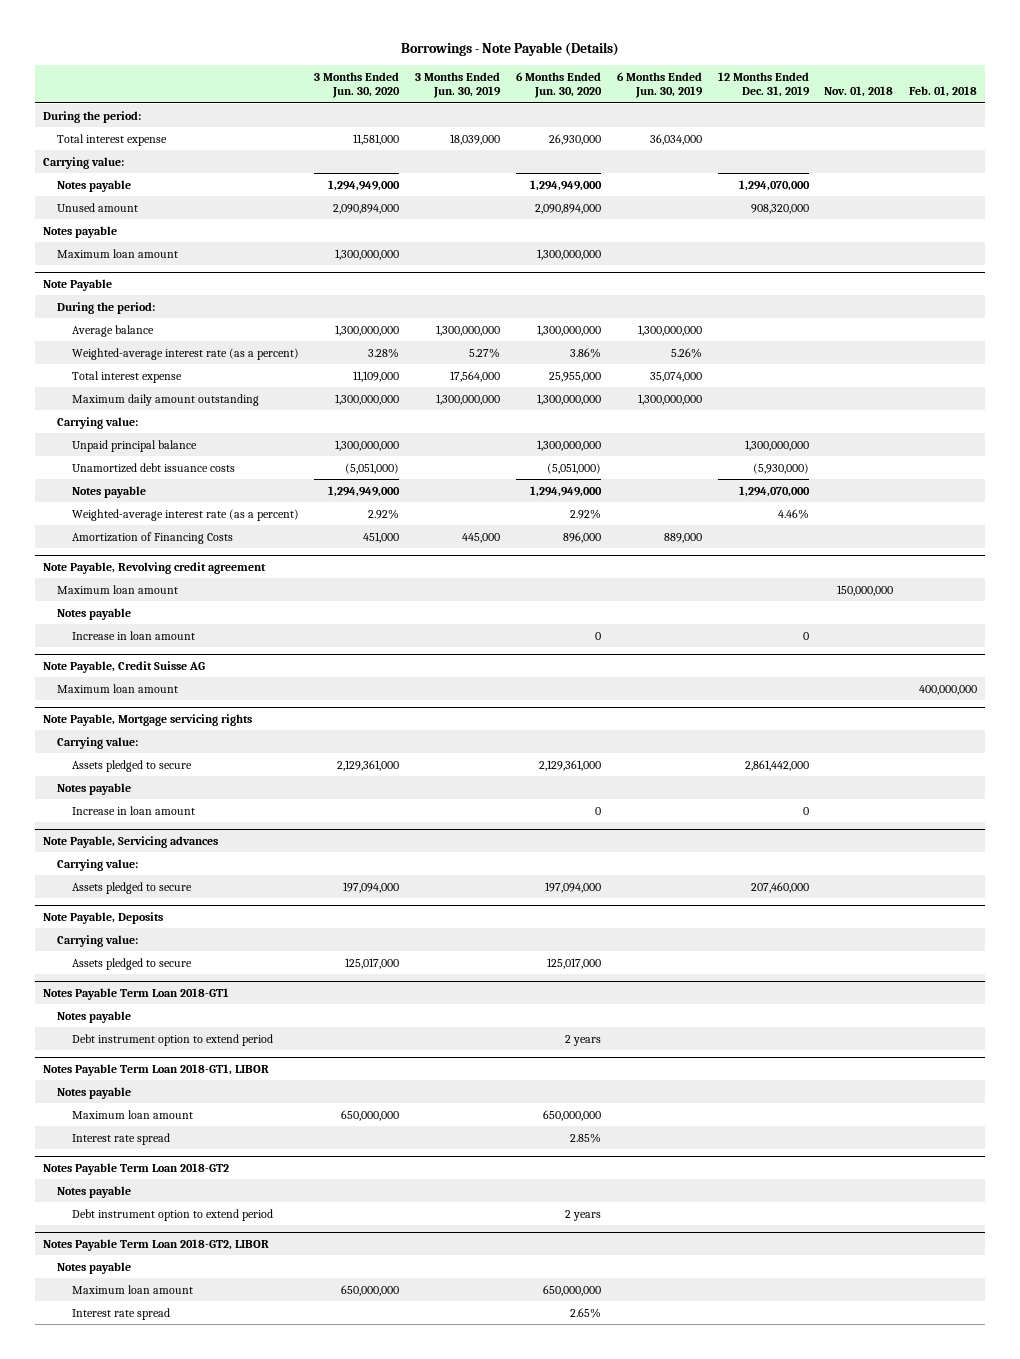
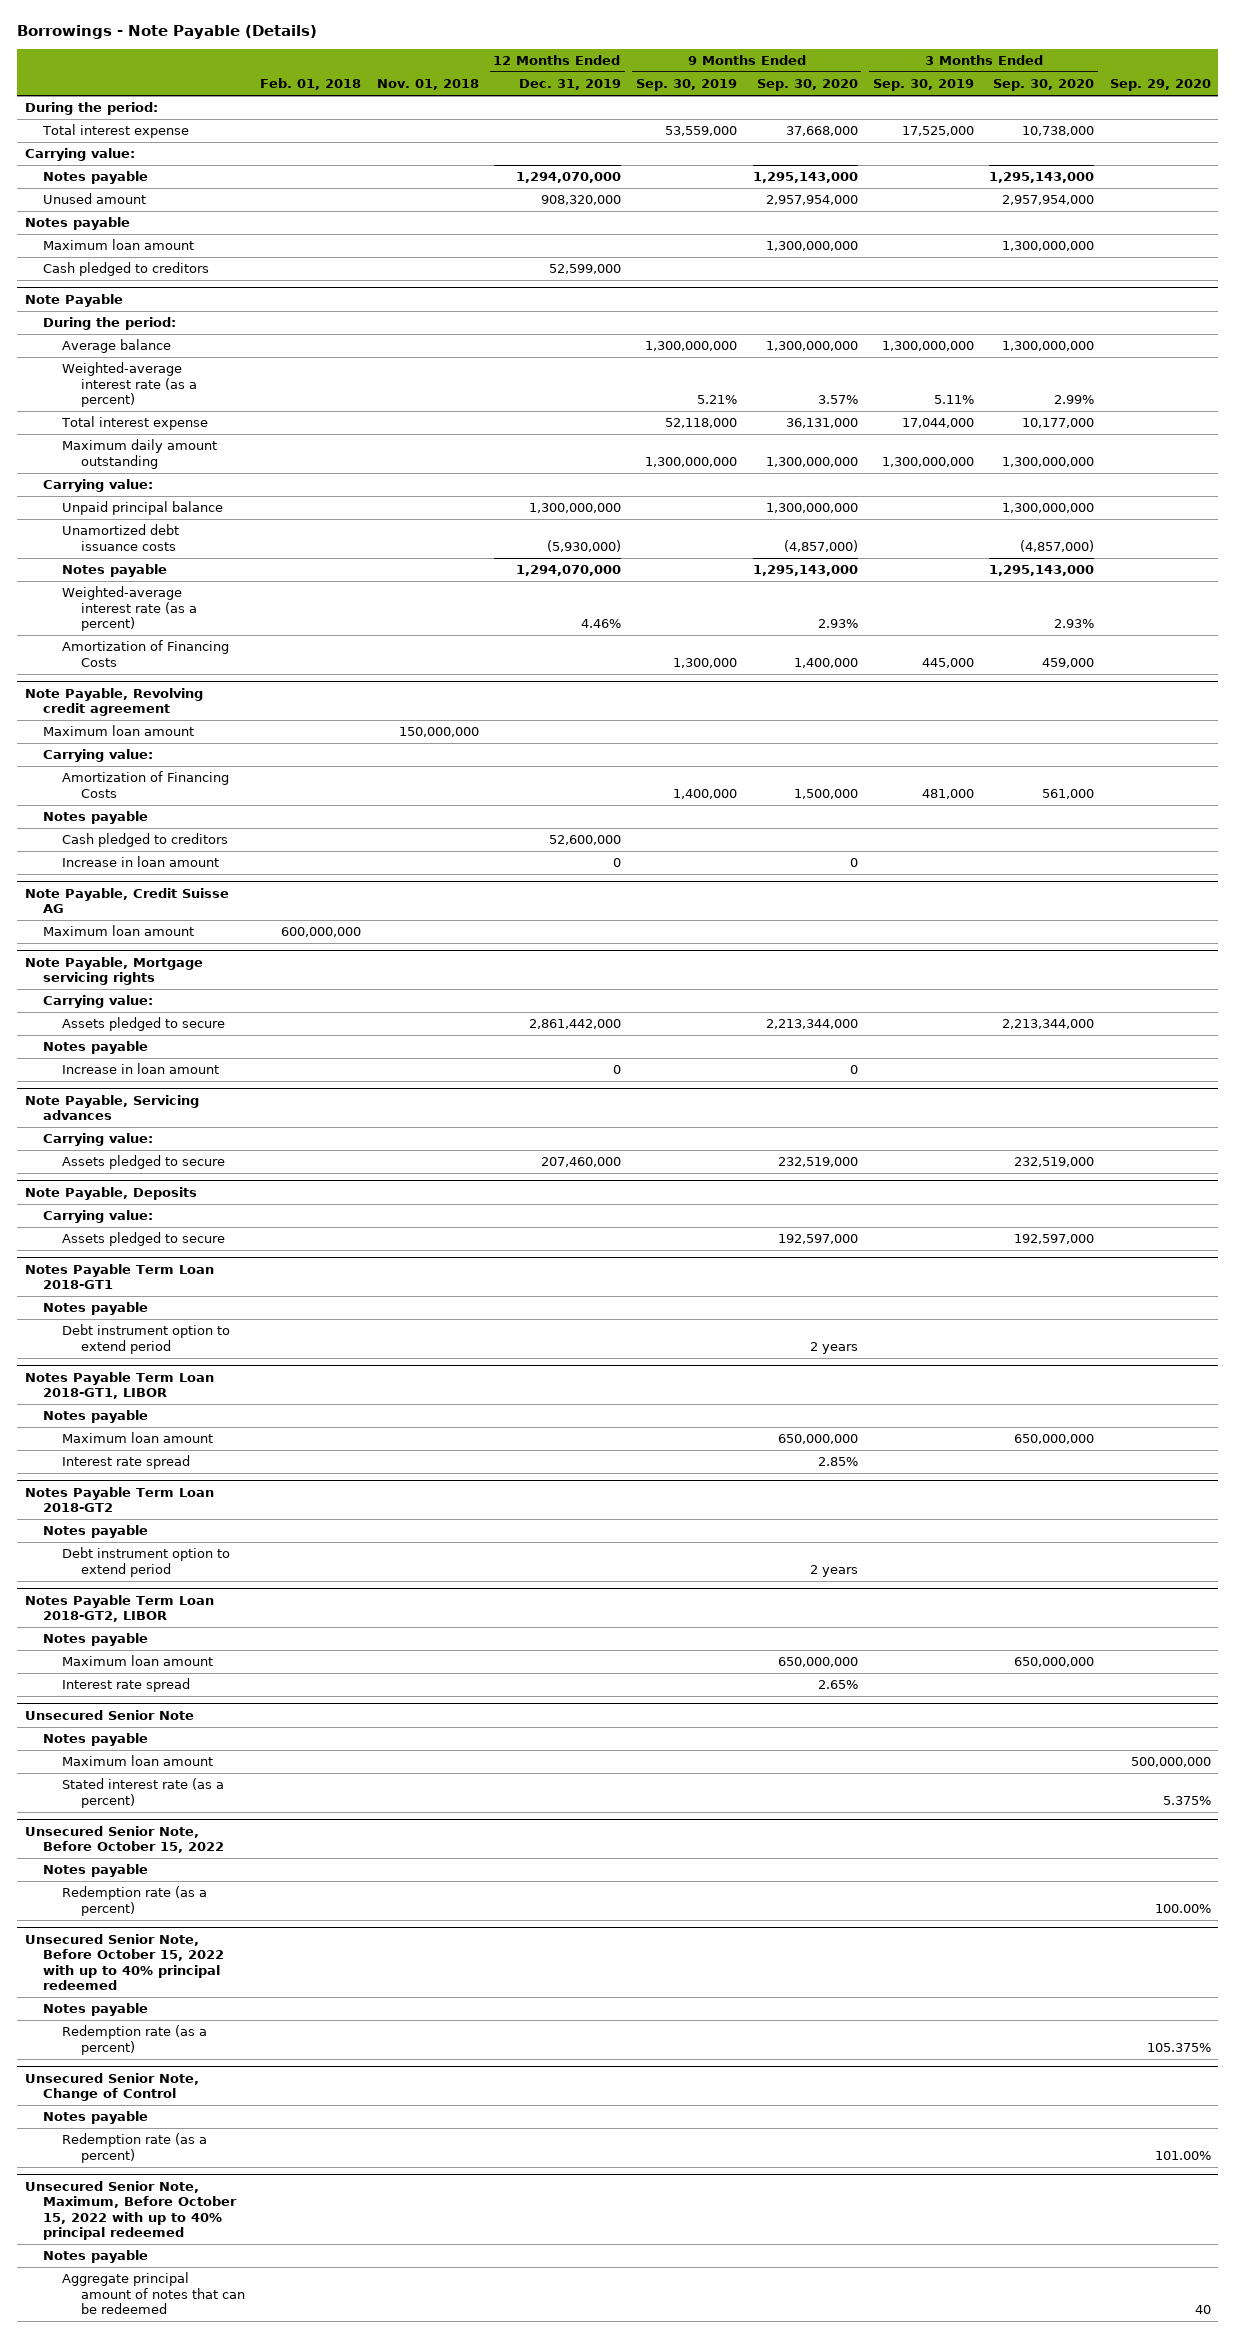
- | 3 Months Ended Jun. 30, 2020 | 3 Months Ended Jun. 30, 2019 | 6 Months Ended Jun. 30, 2020 | 6 Months Ended Jun. 30, 2019 | 12 Months Ended Dec. 31, 2019 | Nov. 01, 2018 | Feb. 01, 2018
+ | Feb. 01, 2018 | Nov. 01, 2018 | 12 Months Ended Dec. 31, 2019 | 9 Months Ended Sep. 30, 2019 | 9 Months Ended Sep. 30, 2020 | 3 Months Ended Sep. 30, 2019 | 3 Months Ended Sep. 30, 2020 | Sep. 29, 2020
+ Cash pledged to creditors | | | 52,599,000 | | | | |
@ Note Payable, Revolving credit agreement
+ Carrying value:
+ Amortization of Financing Costs | | | | 1,400,000 | 1,500,000 | 481,000 | 561,000 |
+ Cash pledged to creditors | | | 52,600,000 | | | | |
@ Note Payable, Credit Suisse AG
- Maximum loan amount | | | | | | | 400,000,000
+ Maximum loan amount | 600,000,000 | | | | | | |
+ Unsecured Senior Note
+ Notes payable
+ Maximum loan amount | | | | | | | | 500,000,000
+ Stated interest rate (as a percent) | | | | | | | | 5.375%
+ Unsecured Senior Note, Before October 15, 2022
+ Notes payable
+ Redemption rate (as a percent) | | | | | | | | 100.00%
+ Unsecured Senior Note, Before October 15, 2022 with up to 40% principal redeemed
+ Notes payable
+ Redemption rate (as a percent) | | | | | | | | 105.375%
+ Unsecured Senior Note, Change of Control
+ Notes payable
+ Redemption rate (as a percent) | | | | | | | | 101.00%
+ Unsecured Senior Note, Maximum, Before October 15, 2022 with up to 40% principal redeemed
+ Notes payable
+ Aggregate principal amount of notes that can be redeemed | | | | | | | | 40

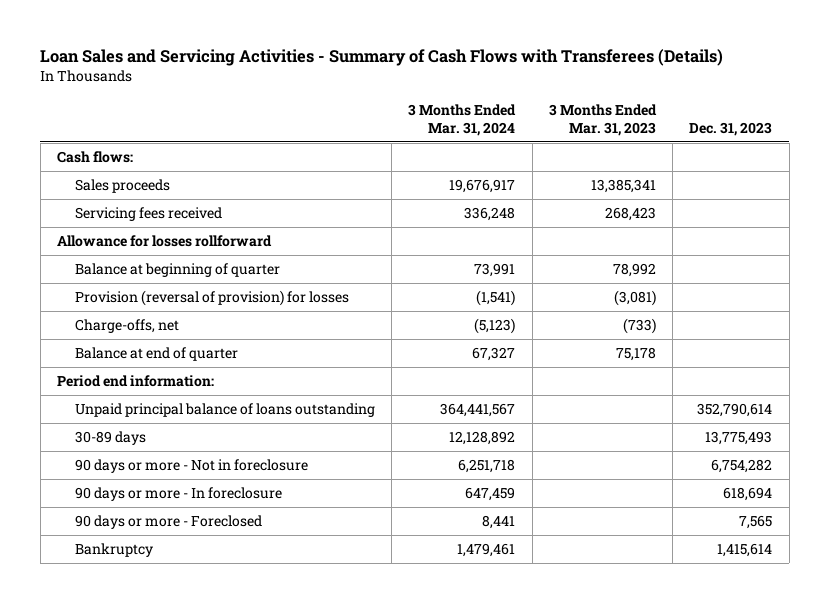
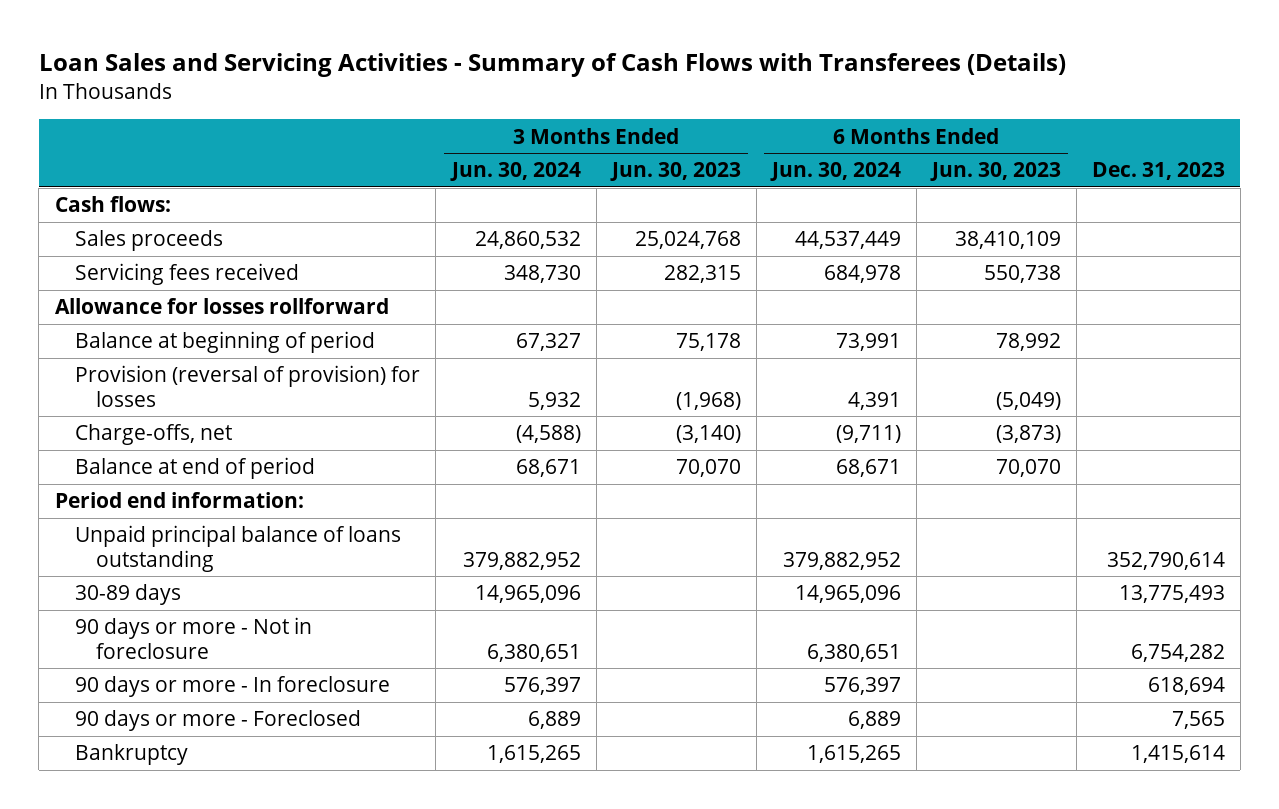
- | 3 Months Ended Mar. 31, 2024 | 3 Months Ended Mar. 31, 2023 | Dec. 31, 2023
+ | 3 Months Ended Jun. 30, 2024 | 3 Months Ended Jun. 30, 2023 | 6 Months Ended Jun. 30, 2024 | 6 Months Ended Jun. 30, 2023 | Dec. 31, 2023
- Balance at beginning of quarter | 73,991 | 78,992 |
+ Balance at beginning of period | 67,327 | 75,178 | 73,991 | 78,992 |
- Balance at end of quarter | 67,327 | 75,178 |
+ Balance at end of period | 68,671 | 70,070 | 68,671 | 70,070 |

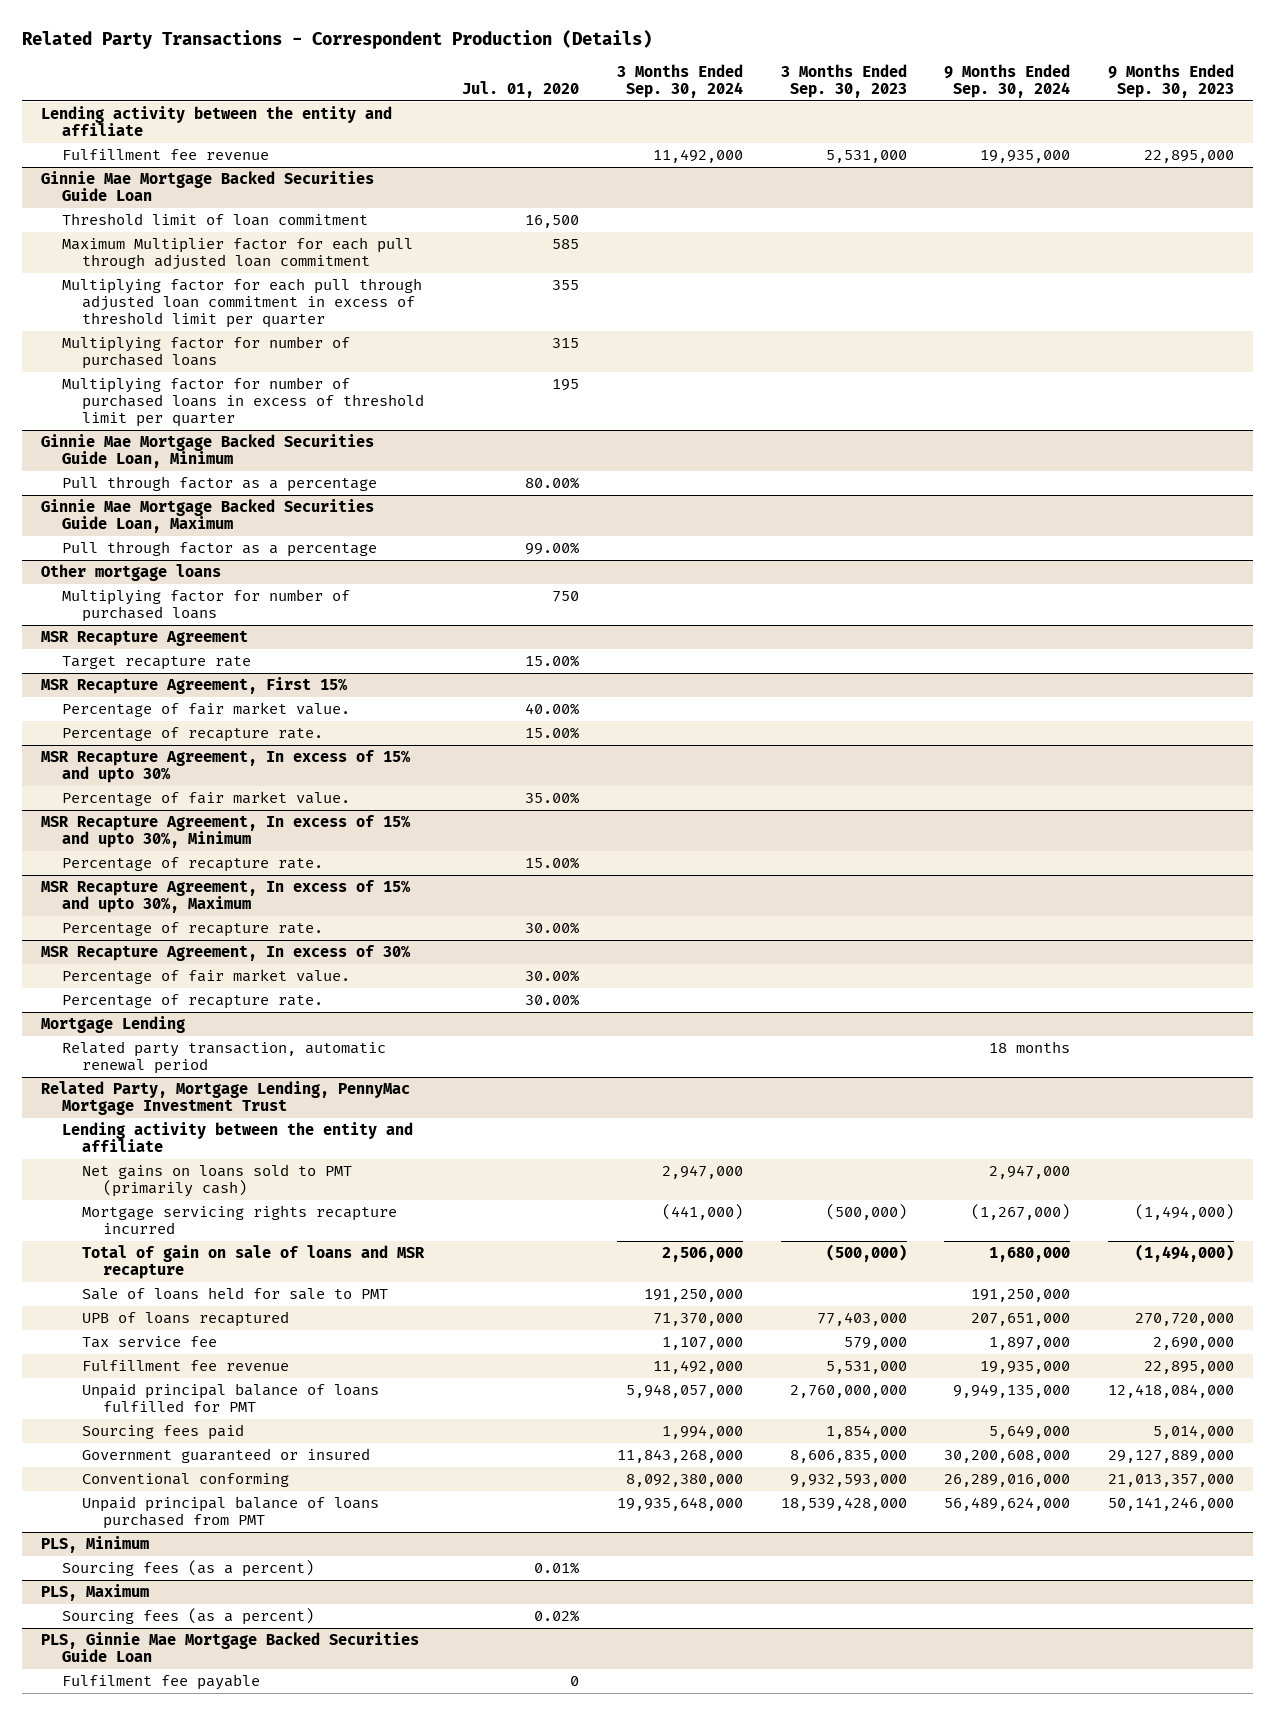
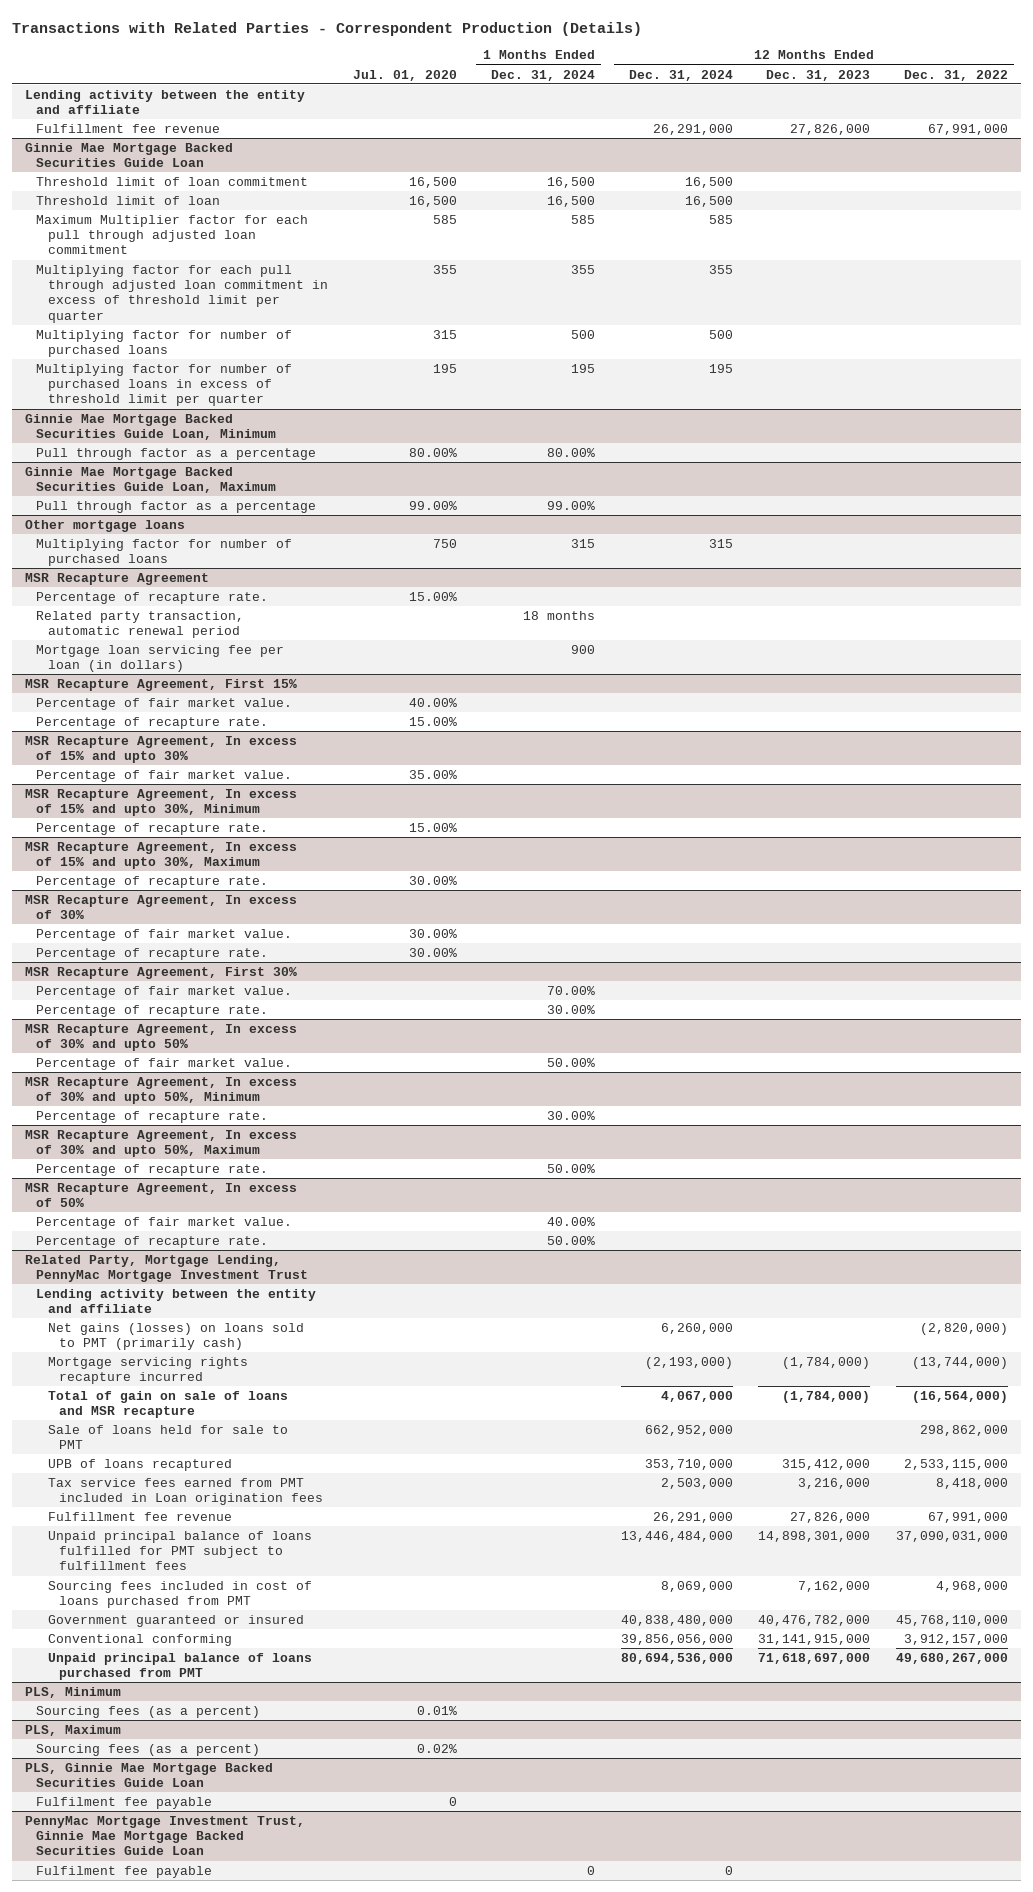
- Related Party Transactions - Correspondent Production (Details)
+ Transactions with Related Parties - Correspondent Production (Details)
- | Jul. 01, 2020 | 3 Months Ended Sep. 30, 2024 | 3 Months Ended Sep. 30, 2023 | 9 Months Ended Sep. 30, 2024 | 9 Months Ended Sep. 30, 2023
+ | Jul. 01, 2020 | 1 Months Ended Dec. 31, 2024 | 12 Months Ended Dec. 31, 2024 | 12 Months Ended Dec. 31, 2023 | 12 Months Ended Dec. 31, 2022
@ Ginnie Mae Mortgage Backed Securities Guide Loan
+ Threshold limit of loan | 16,500 | 16,500 | 16,500 | |
@ MSR Recapture Agreement
- Target recapture rate | 15.00% | | | |
+ Percentage of recapture rate. | 15.00% | | | |
+ Related party transaction, automatic renewal period | | 18 months | | |
+ Mortgage loan servicing fee per loan (in dollars) | | 900 | | |
- Mortgage Lending
- Related party transaction, automatic renewal period | | | | 18 months |
+ MSR Recapture Agreement, First 30%
+ Percentage of fair market value. | | 70.00% | | |
+ Percentage of recapture rate. | | 30.00% | | |
+ MSR Recapture Agreement, In excess of 30% and upto 50%
+ Percentage of fair market value. | | 50.00% | | |
+ MSR Recapture Agreement, In excess of 30% and upto 50%, Minimum
+ Percentage of recapture rate. | | 30.00% | | |
+ MSR Recapture Agreement, In excess of 30% and upto 50%, Maximum
+ Percentage of recapture rate. | | 50.00% | | |
+ MSR Recapture Agreement, In excess of 50%
+ Percentage of fair market value. | | 40.00% | | |
+ Percentage of recapture rate. | | 50.00% | | |
@ Related Party, Mortgage Lending, PennyMac Mortgage Investment Trust
- Net gains on loans sold to PMT (primarily cash) | | 2,947,000 | | 2,947,000 |
+ Net gains (losses) on loans sold to PMT (primarily cash) | | | 6,260,000 | | (2,820,000)
- Tax service fee | | 1,107,000 | 579,000 | 1,897,000 | 2,690,000
+ Tax service fees earned from PMT included in Loan origination fees | | | 2,503,000 | 3,216,000 | 8,418,000
- Unpaid principal balance of loans fulfilled for PMT | | 5,948,057,000 | 2,760,000,000 | 9,949,135,000 | 12,418,084,000
- Sourcing fees paid | | 1,994,000 | 1,854,000 | 5,649,000 | 5,014,000
+ Unpaid principal balance of loans fulfilled for PMT subject to fulfillment fees | | | 13,446,484,000 | 14,898,301,000 | 37,090,031,000
+ Sourcing fees included in cost of loans purchased from PMT | | | 8,069,000 | 7,162,000 | 4,968,000
+ PennyMac Mortgage Investment Trust, Ginnie Mae Mortgage Backed Securities Guide Loan
+ Fulfilment fee payable | | 0 | 0 | |

